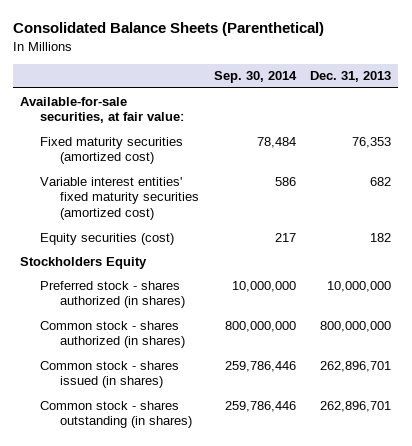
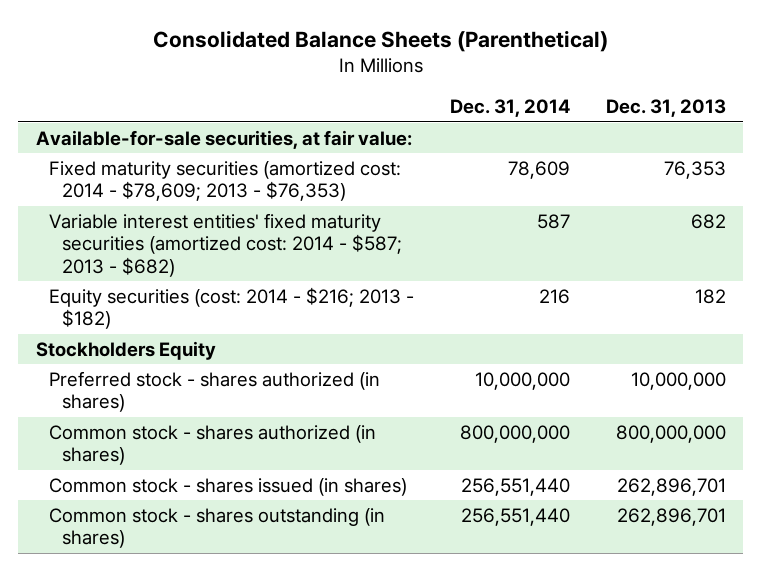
- | Sep. 30, 2014 | Dec. 31, 2013
+ | Dec. 31, 2014 | Dec. 31, 2013
- Fixed maturity securities (amortized cost) | 78,484 | 76,353
- Variable interest entities' fixed maturity securities (amortized cost) | 586 | 682
- Equity securities (cost) | 217 | 182
+ Fixed maturity securities (amortized cost: 2014 - $78,609; 2013 - $76,353) | 78,609 | 76,353
+ Variable interest entities' fixed maturity securities (amortized cost: 2014 - $587; 2013 - $682) | 587 | 682
+ Equity securities (cost: 2014 - $216; 2013 - $182) | 216 | 182

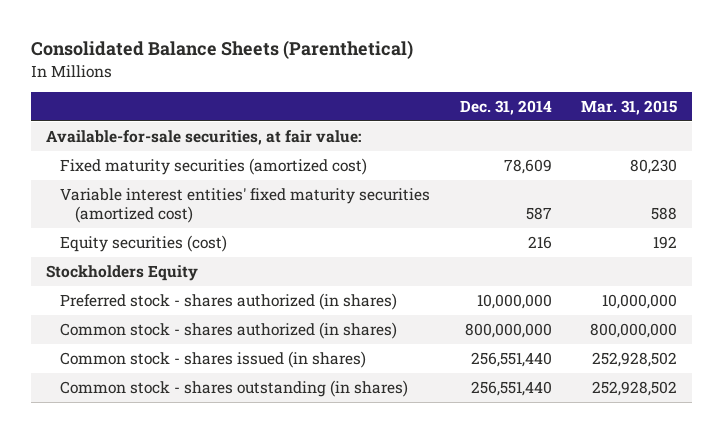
- | Dec. 31, 2014 | Dec. 31, 2013
+ | Dec. 31, 2014 | Mar. 31, 2015
- Fixed maturity securities (amortized cost: 2014 - $78,609; 2013 - $76,353) | 78,609 | 76,353
- Variable interest entities' fixed maturity securities (amortized cost: 2014 - $587; 2013 - $682) | 587 | 682
- Equity securities (cost: 2014 - $216; 2013 - $182) | 216 | 182
+ Fixed maturity securities (amortized cost) | 78,609 | 80,230
+ Variable interest entities' fixed maturity securities (amortized cost) | 587 | 588
+ Equity securities (cost) | 216 | 192

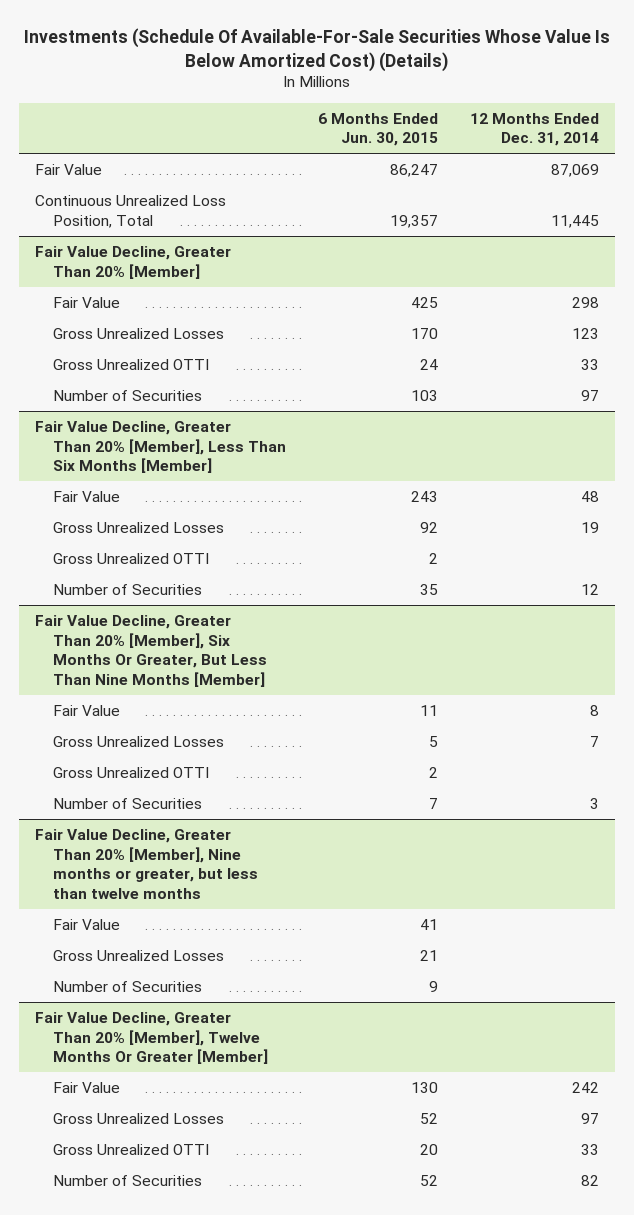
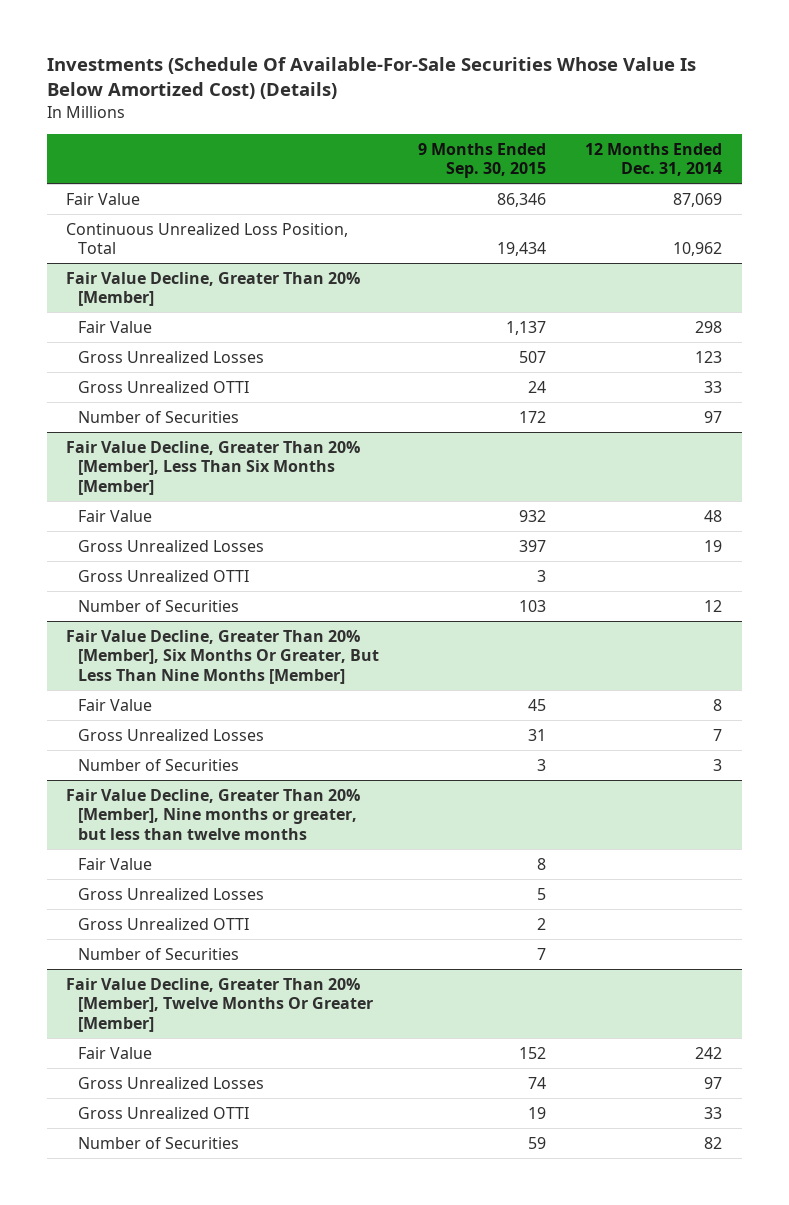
- | 6 Months Ended Jun. 30, 2015 | 12 Months Ended Dec. 31, 2014
+ | 9 Months Ended Sep. 30, 2015 | 12 Months Ended Dec. 31, 2014
- Continuous Unrealized Loss Position, Total | 19,357 | 11,445
+ Continuous Unrealized Loss Position, Total | 19,434 | 10,962
@ Fair Value Decline, Greater Than 20% [Member], Six Months Or Greater, But Less Than Nine Months [Member]
- Gross Unrealized OTTI | 2 |
@ Fair Value Decline, Greater Than 20% [Member], Nine months or greater, but less than twelve months
+ Gross Unrealized OTTI | 2 |

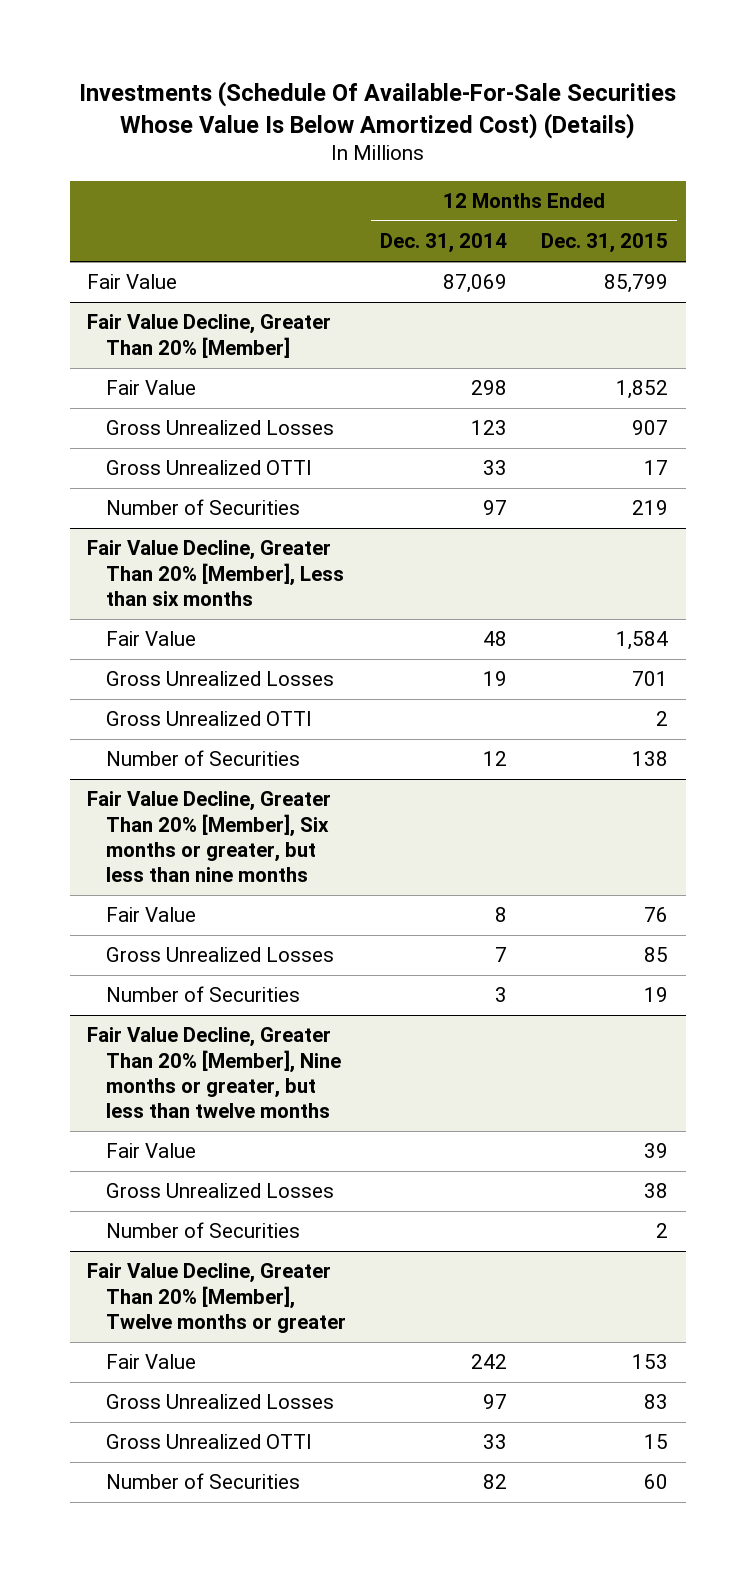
- | 9 Months Ended Sep. 30, 2015 | 12 Months Ended Dec. 31, 2014
+ | 12 Months Ended Dec. 31, 2014 | 12 Months Ended Dec. 31, 2015
- Continuous Unrealized Loss Position, Total | 19,434 | 10,962
- Fair Value Decline, Greater Than 20% [Member], Less Than Six Months [Member]
+ Fair Value Decline, Greater Than 20% [Member], Less than six months
- Fair Value Decline, Greater Than 20% [Member], Six Months Or Greater, But Less Than Nine Months [Member]
+ Fair Value Decline, Greater Than 20% [Member], Six months or greater, but less than nine months
@ Fair Value Decline, Greater Than 20% [Member], Nine months or greater, but less than twelve months
- Gross Unrealized OTTI | 2 |
- Fair Value Decline, Greater Than 20% [Member], Twelve Months Or Greater [Member]
+ Fair Value Decline, Greater Than 20% [Member], Twelve months or greater

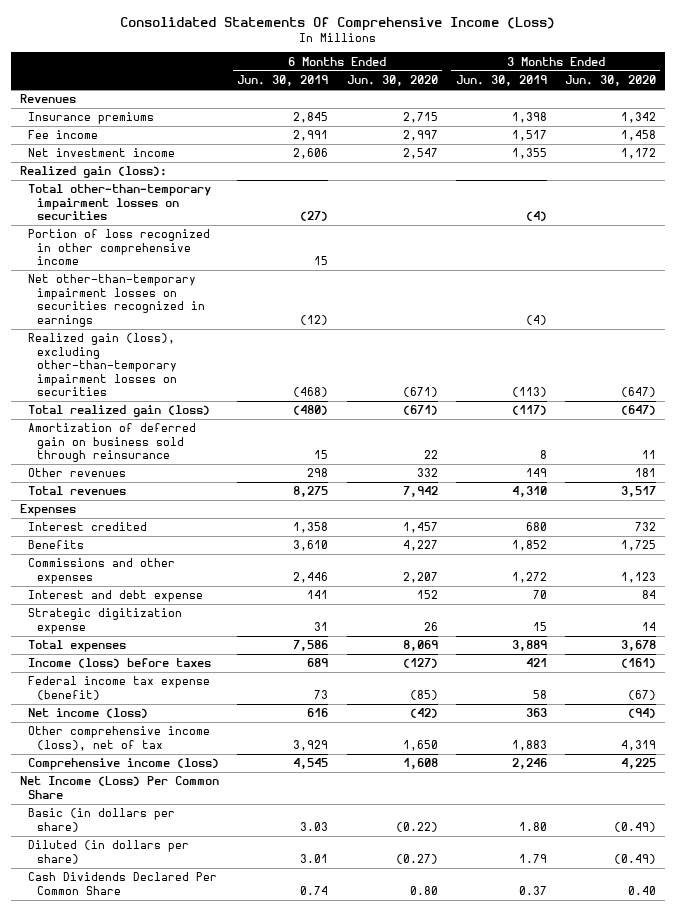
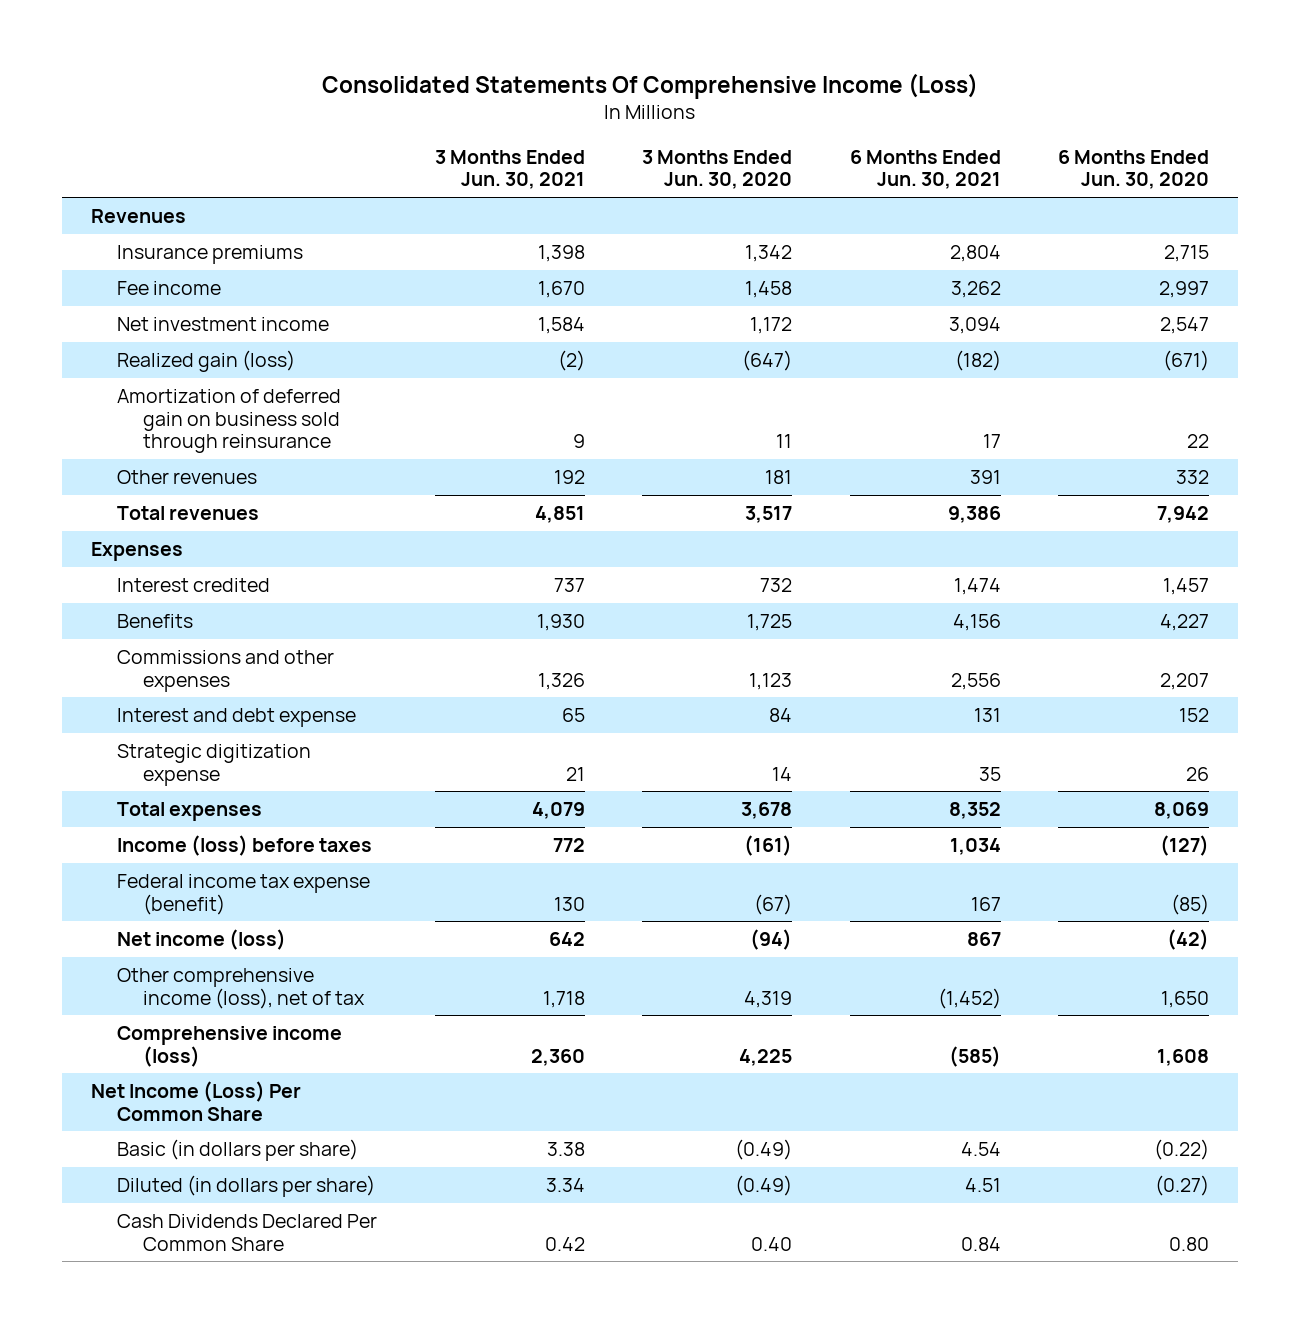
- | 6 Months Ended Jun. 30, 2019 | 6 Months Ended Jun. 30, 2020 | 3 Months Ended Jun. 30, 2019 | 3 Months Ended Jun. 30, 2020
+ | 3 Months Ended Jun. 30, 2021 | 3 Months Ended Jun. 30, 2020 | 6 Months Ended Jun. 30, 2021 | 6 Months Ended Jun. 30, 2020
- Realized gain (loss):
- Total other-than-temporary impairment losses on securities | (27) | | (4) |
- Portion of loss recognized in other comprehensive income | 15 | | |
- Net other-than-temporary impairment losses on securities recognized in earnings | (12) | | (4) |
- Realized gain (loss), excluding other-than-temporary impairment losses on securities | (468) | (671) | (113) | (647)
- Total realized gain (loss) | (480) | (671) | (117) | (647)
+ Realized gain (loss) | (2) | (647) | (182) | (671)

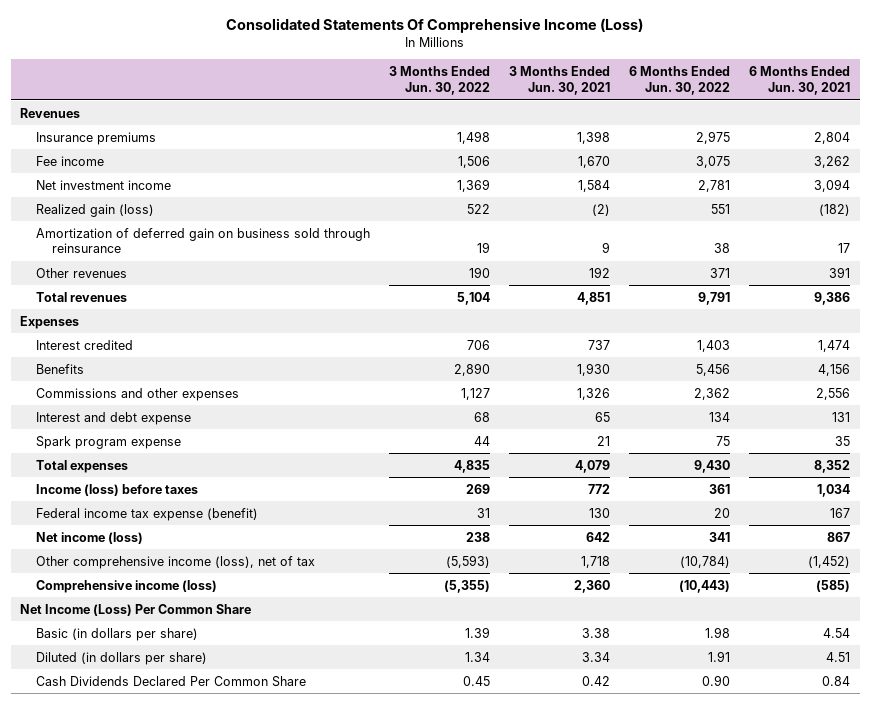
- | 3 Months Ended Jun. 30, 2021 | 3 Months Ended Jun. 30, 2020 | 6 Months Ended Jun. 30, 2021 | 6 Months Ended Jun. 30, 2020
+ | 3 Months Ended Jun. 30, 2022 | 3 Months Ended Jun. 30, 2021 | 6 Months Ended Jun. 30, 2022 | 6 Months Ended Jun. 30, 2021
- Strategic digitization expense | 21 | 14 | 35 | 26
+ Spark program expense | 44 | 21 | 75 | 35

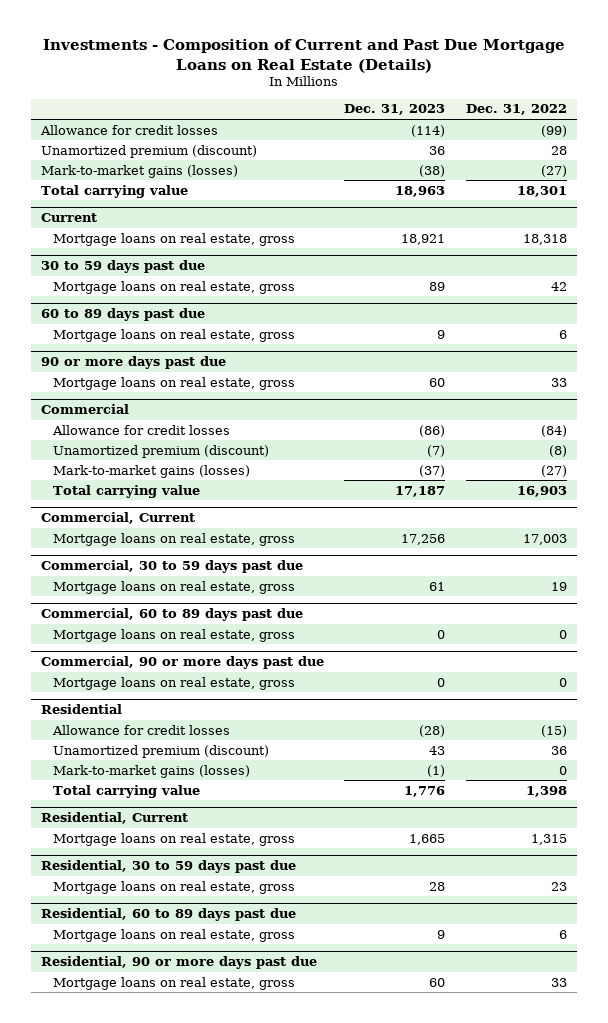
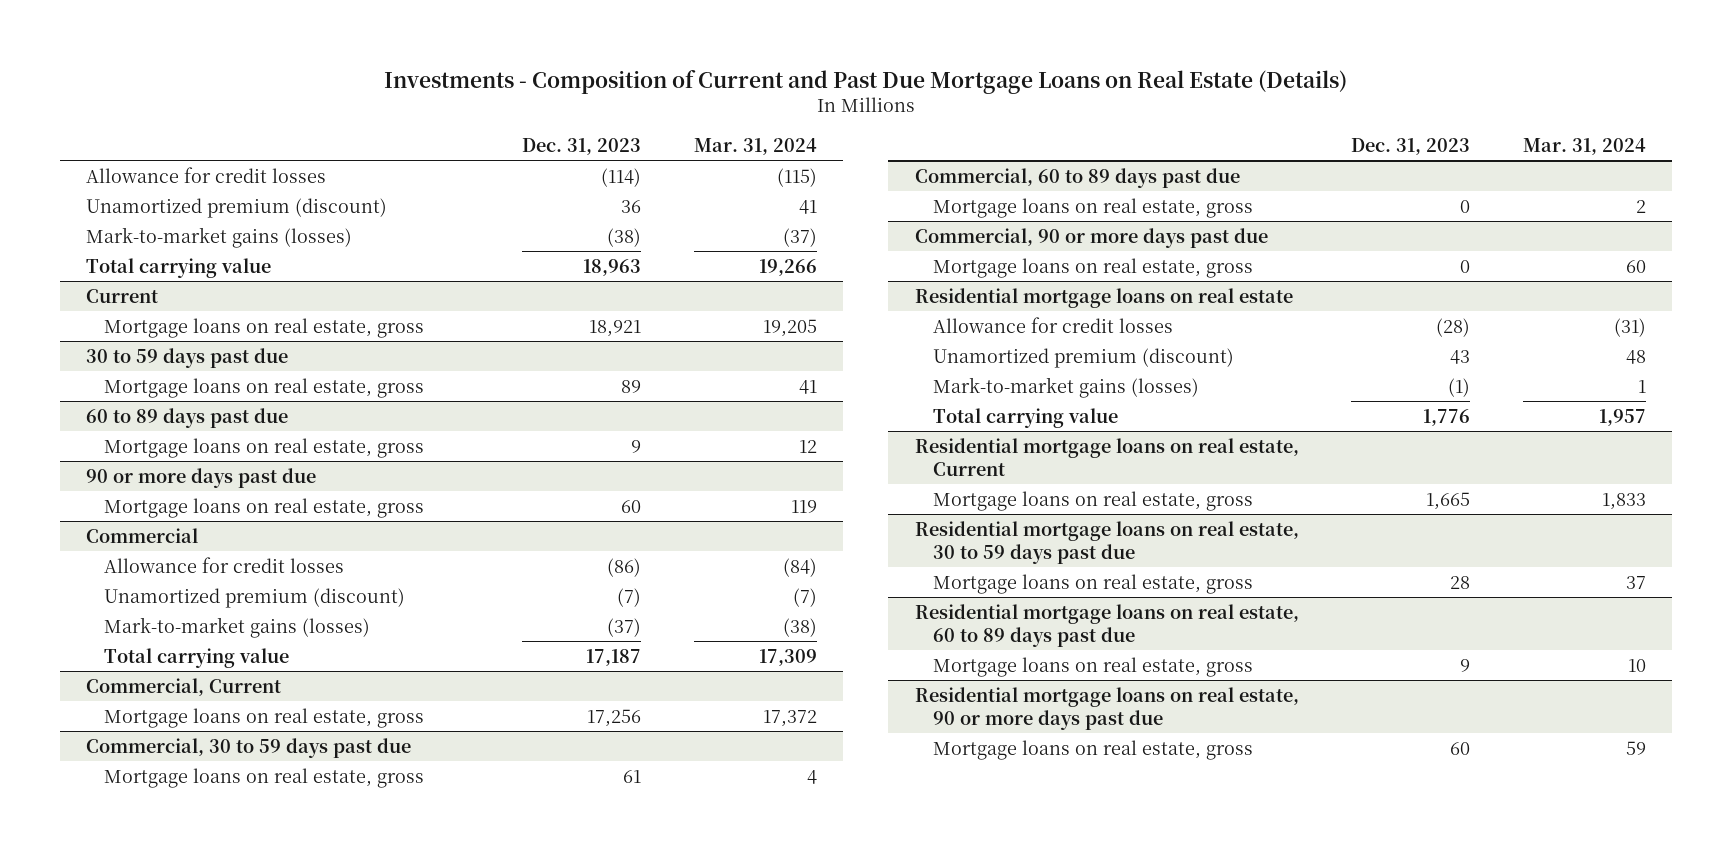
- | Dec. 31, 2023 | Dec. 31, 2022
+ | Dec. 31, 2023 | Mar. 31, 2024
- Residential
+ Residential mortgage loans on real estate
- Residential, Current
+ Residential mortgage loans on real estate, Current
- Residential, 30 to 59 days past due
+ Residential mortgage loans on real estate, 30 to 59 days past due
- Residential, 60 to 89 days past due
+ Residential mortgage loans on real estate, 60 to 89 days past due
- Residential, 90 or more days past due
+ Residential mortgage loans on real estate, 90 or more days past due

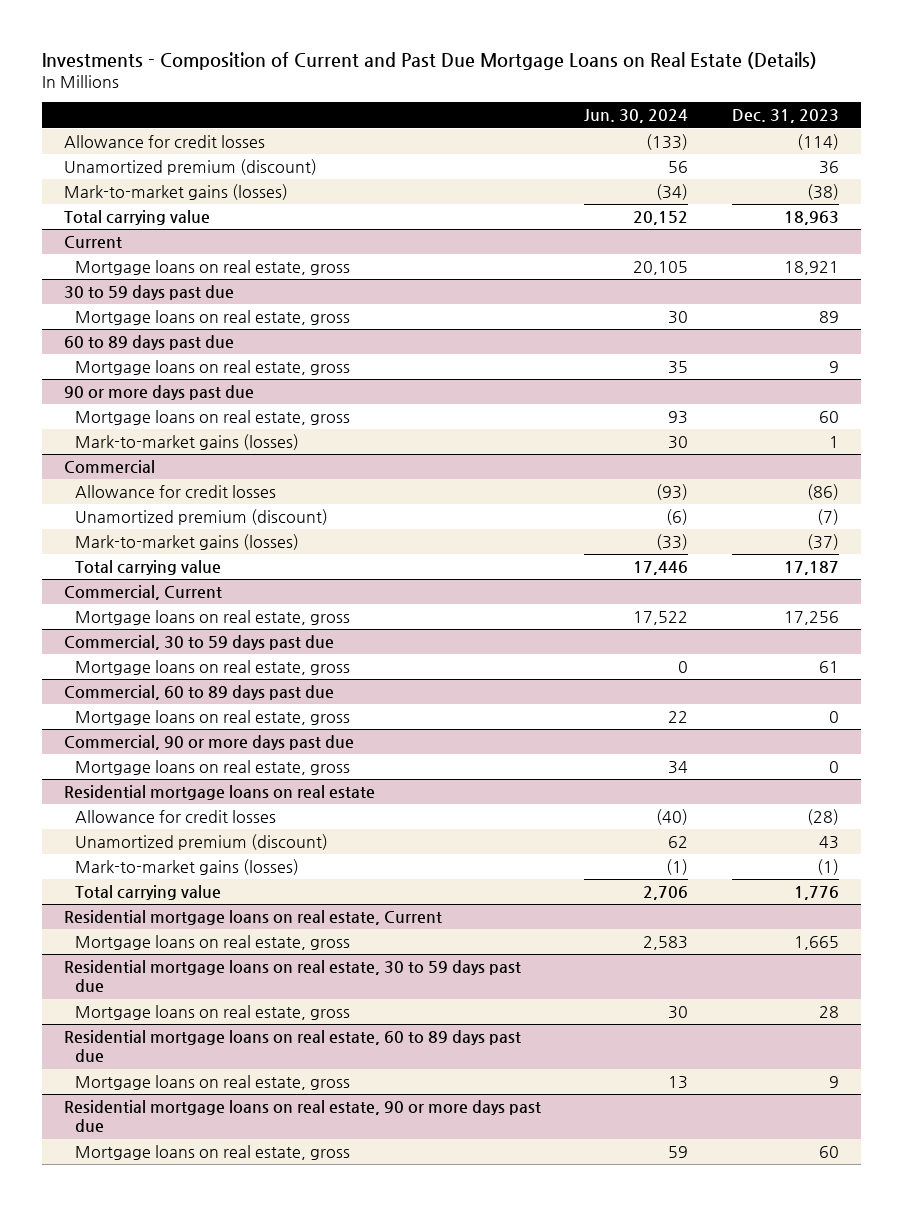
- | Dec. 31, 2023 | Mar. 31, 2024
+ | Jun. 30, 2024 | Dec. 31, 2023
@ 90 or more days past due
+ Mark-to-market gains (losses) | 30 | 1

